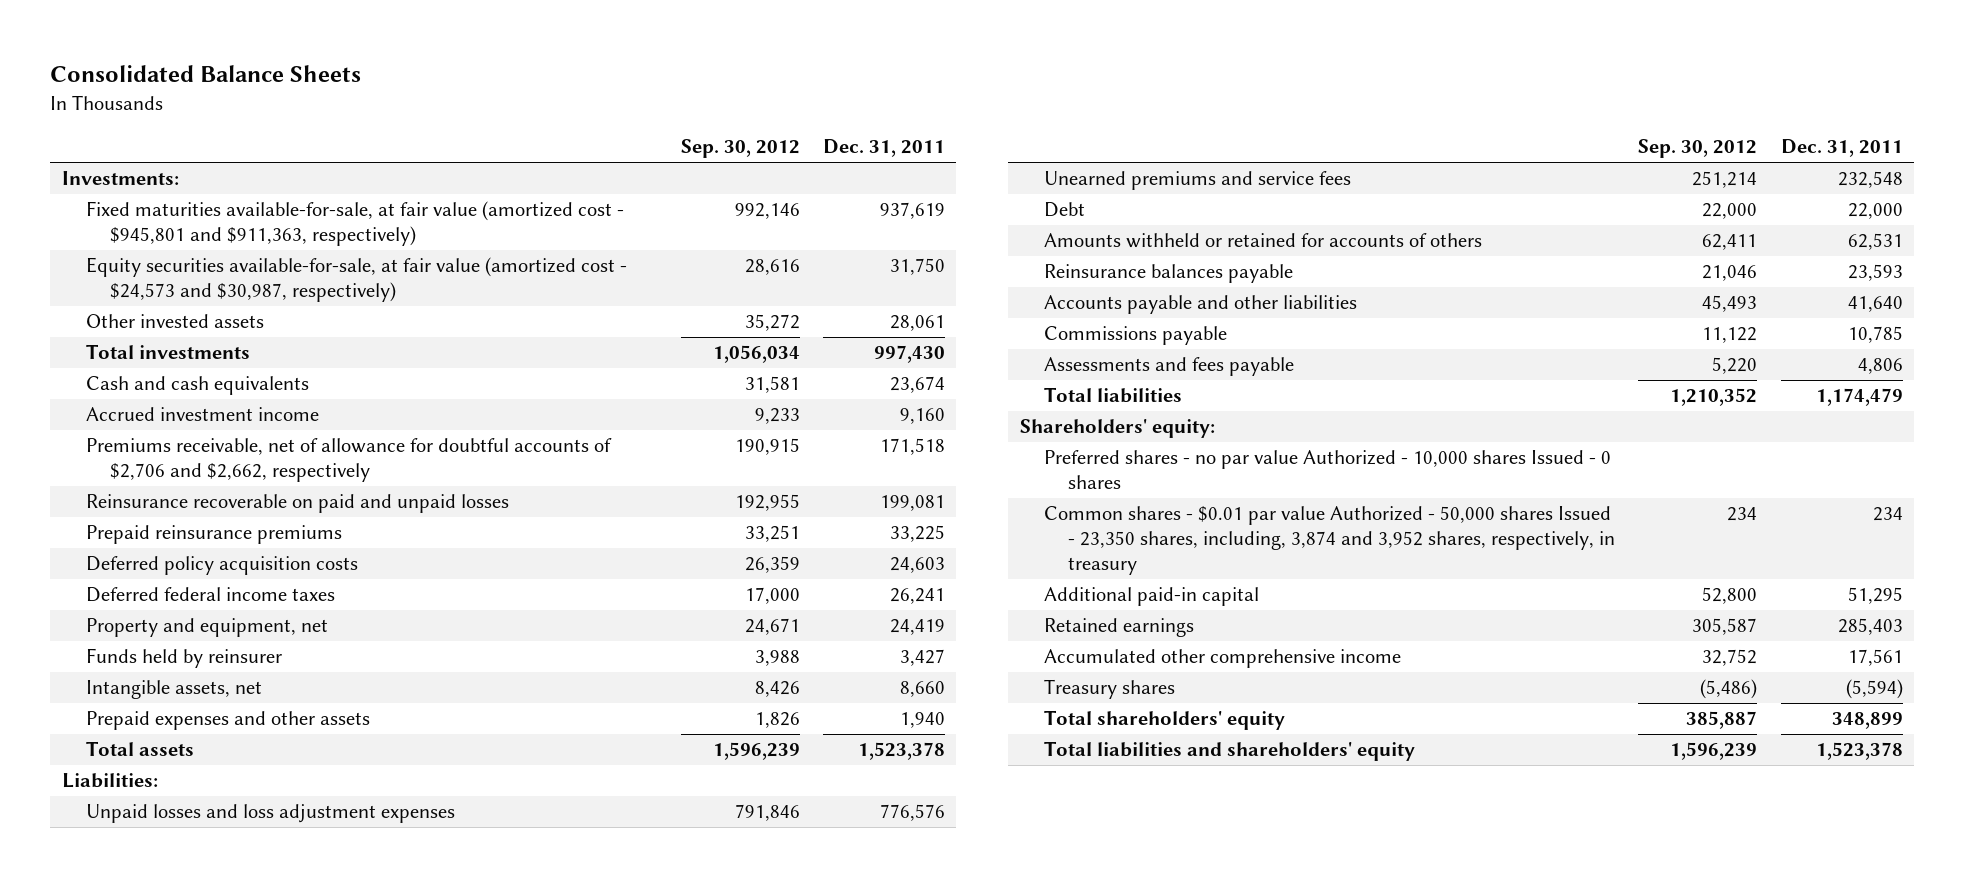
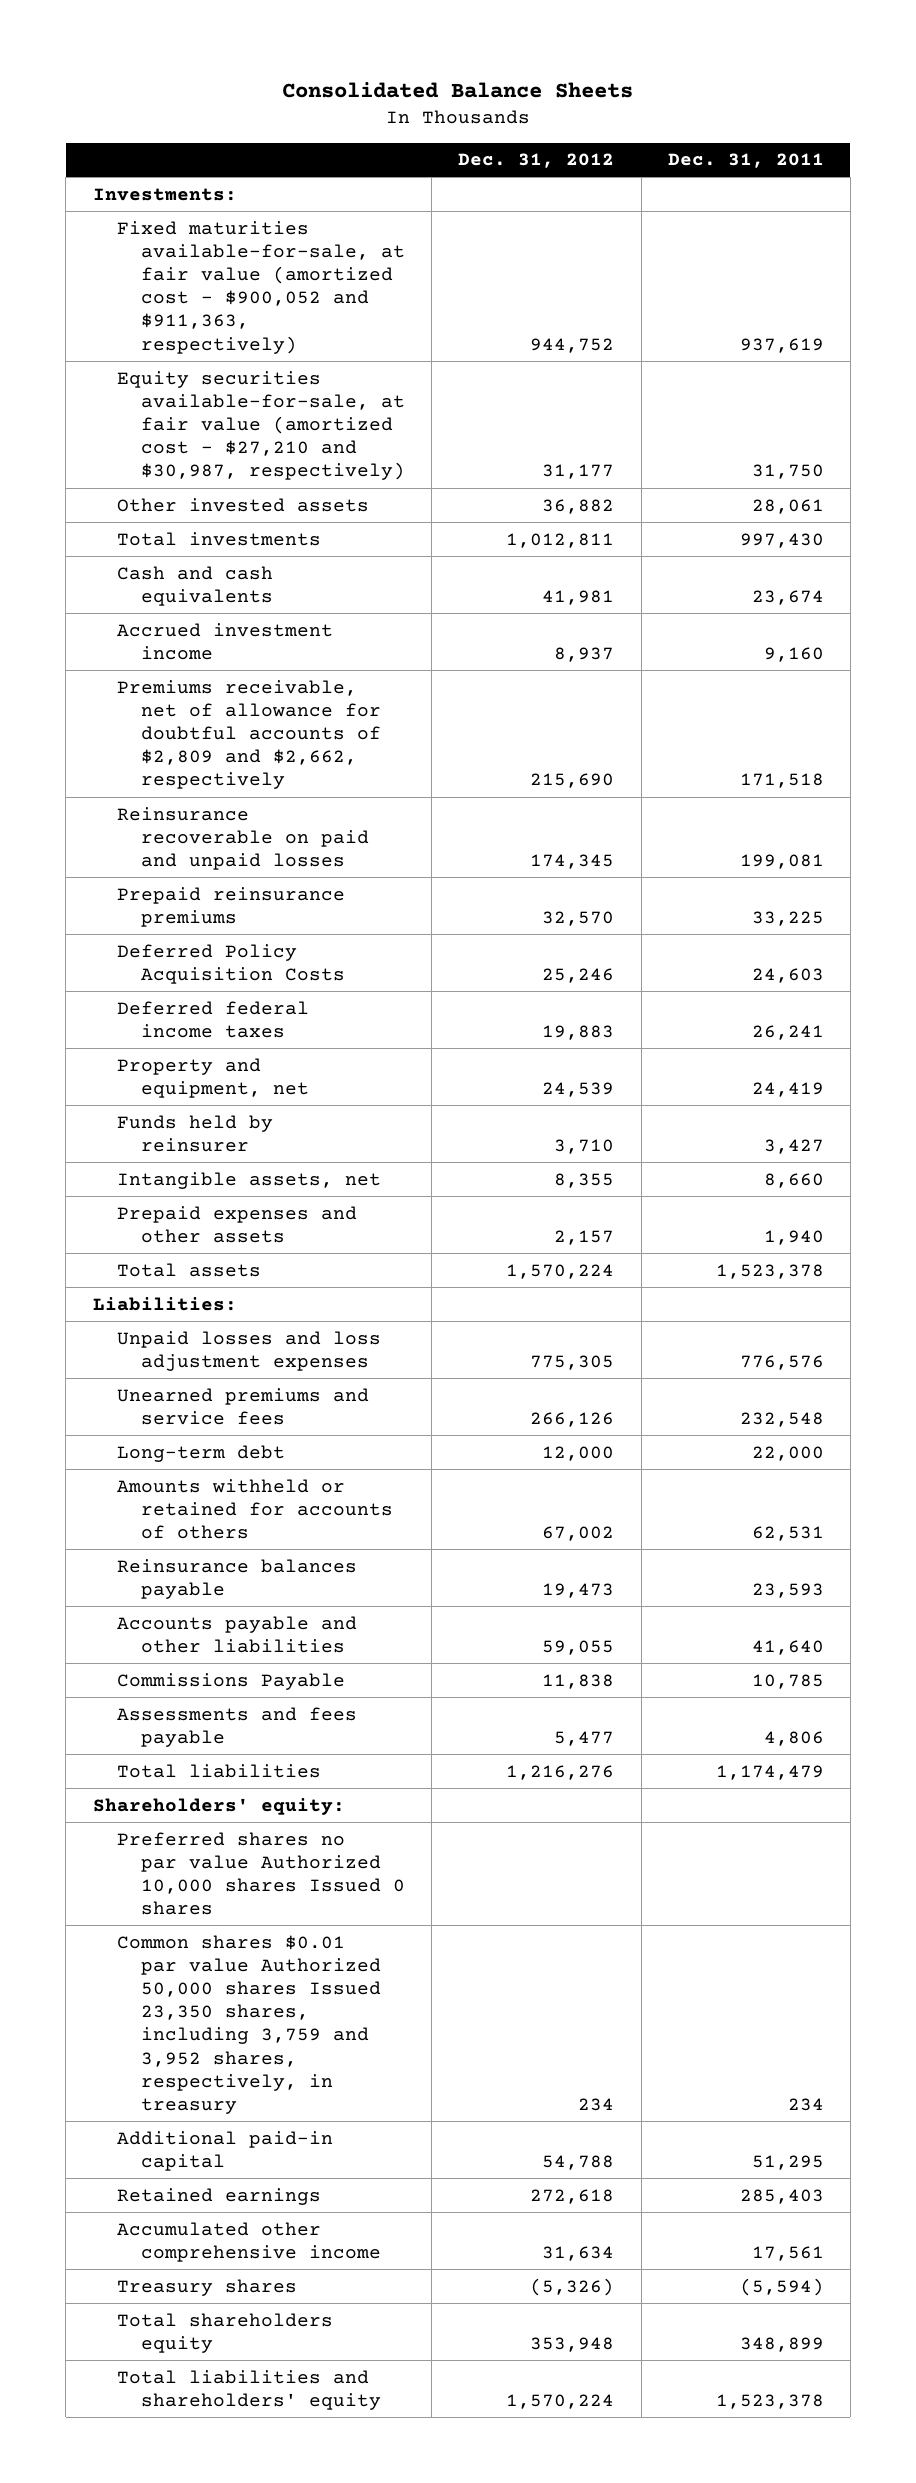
- | Sep. 30, 2012 | Dec. 31, 2011
+ | Dec. 31, 2012 | Dec. 31, 2011
- Fixed maturities available-for-sale, at fair value (amortized cost - $945,801 and $911,363, respectively) | 992,146 | 937,619
- Equity securities available-for-sale, at fair value (amortized cost - $24,573 and $30,987, respectively) | 28,616 | 31,750
+ Fixed maturities available-for-sale, at fair value (amortized cost - $900,052 and $911,363, respectively) | 944,752 | 937,619
+ Equity securities available-for-sale, at fair value (amortized cost - $27,210 and $30,987, respectively) | 31,177 | 31,750
- Premiums receivable, net of allowance for doubtful accounts of $2,706 and $2,662, respectively | 190,915 | 171,518
+ Premiums receivable, net of allowance for doubtful accounts of $2,809 and $2,662, respectively | 215,690 | 171,518
- Deferred policy acquisition costs | 26,359 | 24,603
+ Deferred Policy Acquisition Costs | 25,246 | 24,603
- Debt | 22,000 | 22,000
+ Long-term debt | 12,000 | 22,000
- Commissions payable | 11,122 | 10,785
+ Commissions Payable | 11,838 | 10,785
- Preferred shares - no par value Authorized - 10,000 shares Issued - 0 shares
- Common shares - $0.01 par value Authorized - 50,000 shares Issued - 23,350 shares, including, 3,874 and 3,952 shares, respectively, in treasury | 234 | 234
+ Preferred shares no par value Authorized 10,000 shares Issued 0 shares
+ Common shares $0.01 par value Authorized 50,000 shares Issued 23,350 shares, including 3,759 and 3,952 shares, respectively, in treasury | 234 | 234
- Total shareholders' equity | 385,887 | 348,899
+ Total shareholders equity | 353,948 | 348,899

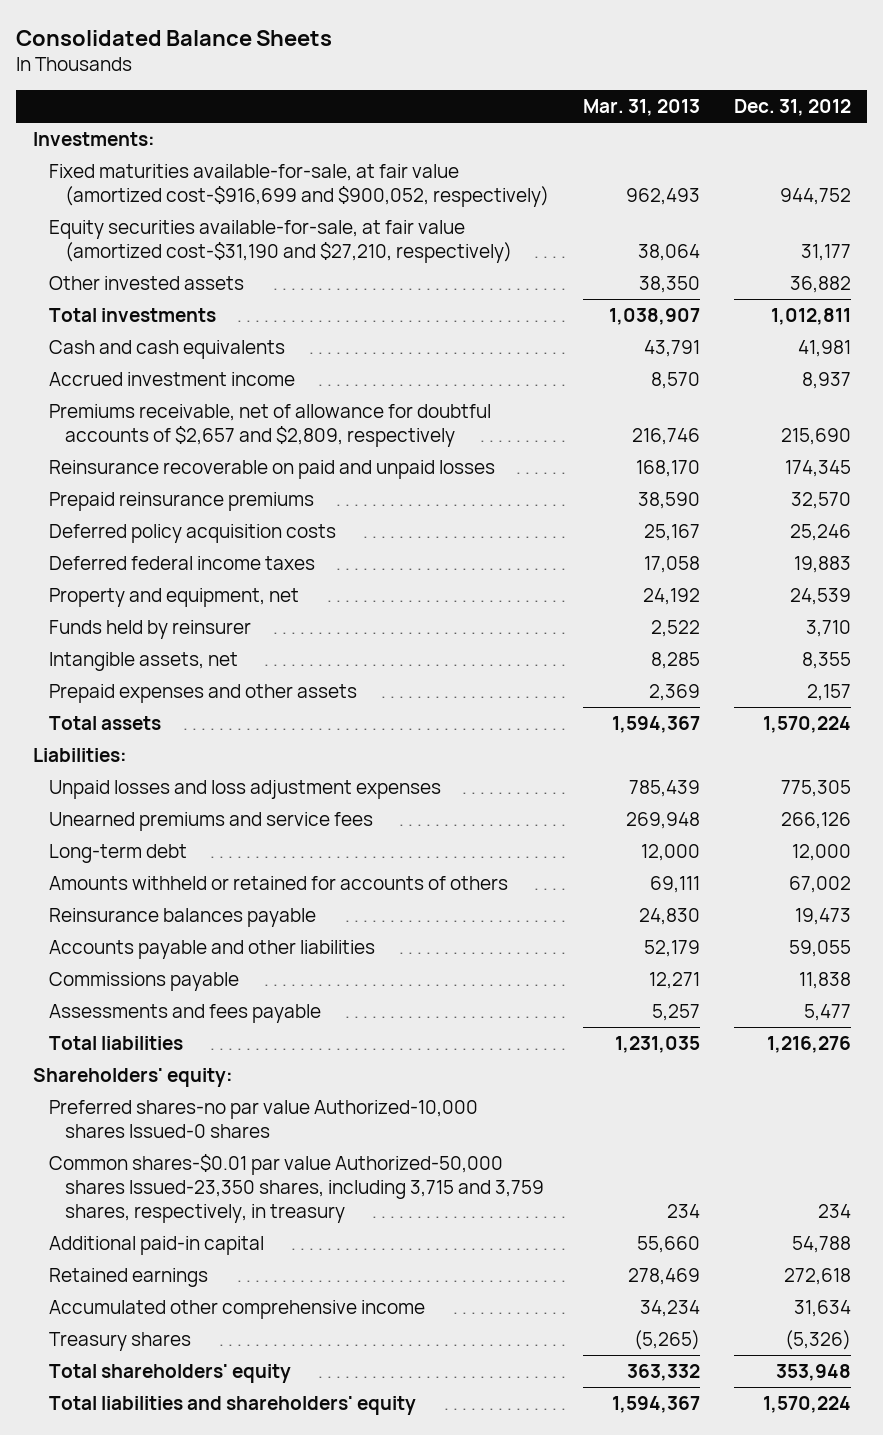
- | Dec. 31, 2012 | Dec. 31, 2011
+ | Mar. 31, 2013 | Dec. 31, 2012
- Fixed maturities available-for-sale, at fair value (amortized cost - $900,052 and $911,363, respectively) | 944,752 | 937,619
- Equity securities available-for-sale, at fair value (amortized cost - $27,210 and $30,987, respectively) | 31,177 | 31,750
+ Fixed maturities available-for-sale, at fair value (amortized cost-$916,699 and $900,052, respectively) | 962,493 | 944,752
+ Equity securities available-for-sale, at fair value (amortized cost-$31,190 and $27,210, respectively) | 38,064 | 31,177
- Premiums receivable, net of allowance for doubtful accounts of $2,809 and $2,662, respectively | 215,690 | 171,518
+ Premiums receivable, net of allowance for doubtful accounts of $2,657 and $2,809, respectively | 216,746 | 215,690
- Deferred Policy Acquisition Costs | 25,246 | 24,603
+ Deferred policy acquisition costs | 25,167 | 25,246
- Commissions Payable | 11,838 | 10,785
+ Commissions payable | 12,271 | 11,838
- Preferred shares no par value Authorized 10,000 shares Issued 0 shares
- Common shares $0.01 par value Authorized 50,000 shares Issued 23,350 shares, including 3,759 and 3,952 shares, respectively, in treasury | 234 | 234
+ Preferred shares-no par value Authorized-10,000 shares Issued-0 shares
+ Common shares-$0.01 par value Authorized-50,000 shares Issued-23,350 shares, including 3,715 and 3,759 shares, respectively, in treasury | 234 | 234
- Total shareholders equity | 353,948 | 348,899
+ Total shareholders' equity | 363,332 | 353,948

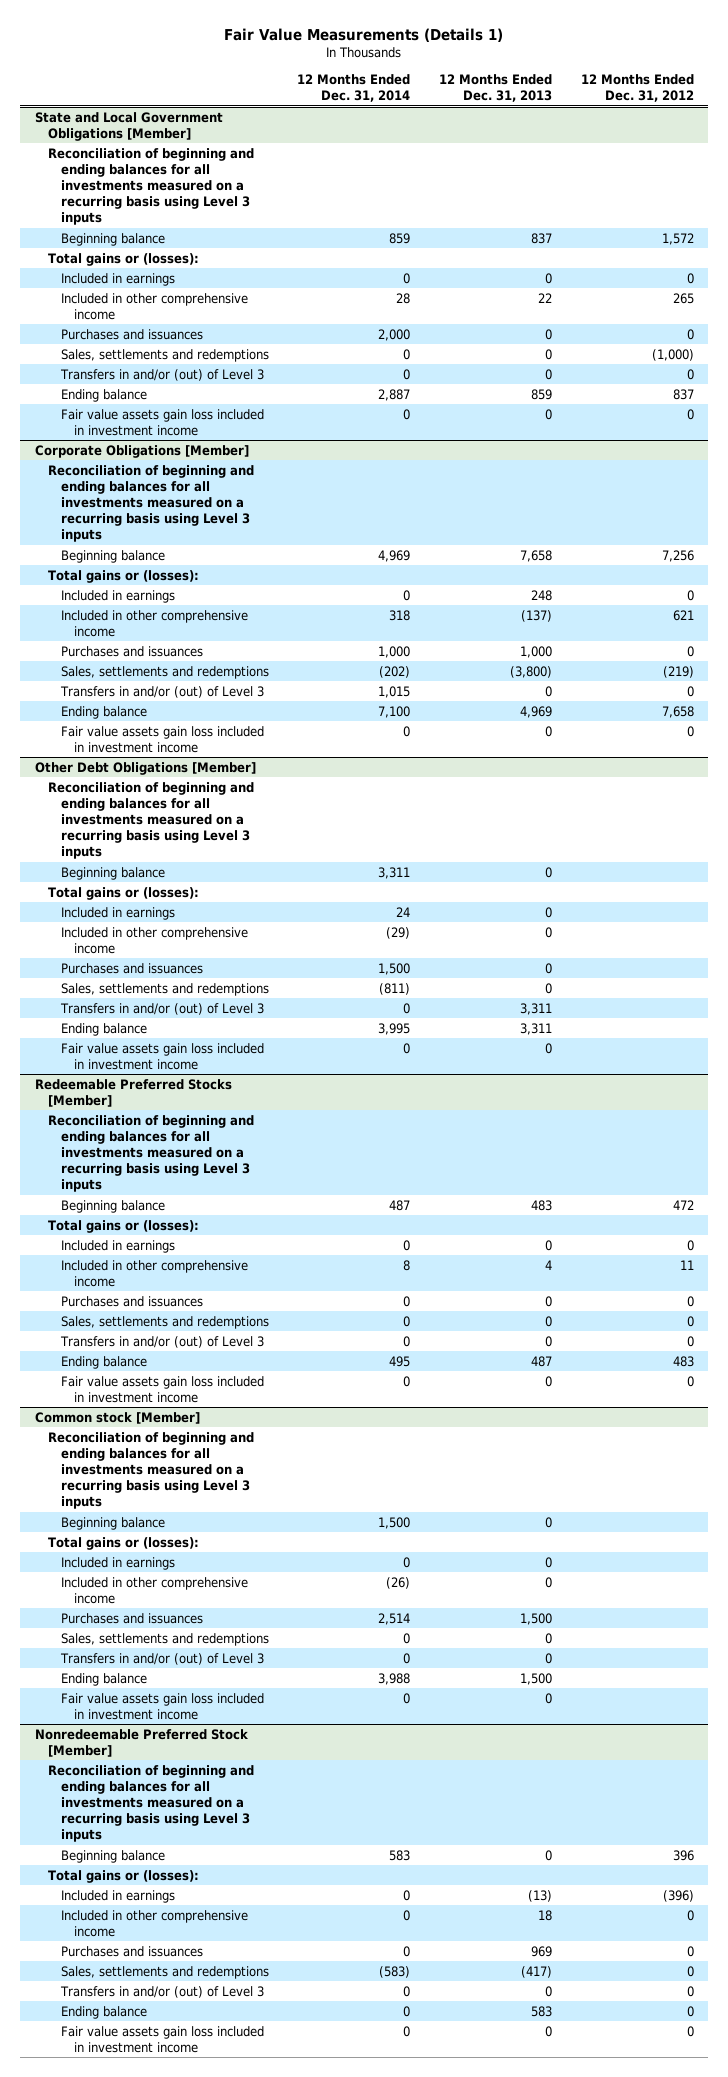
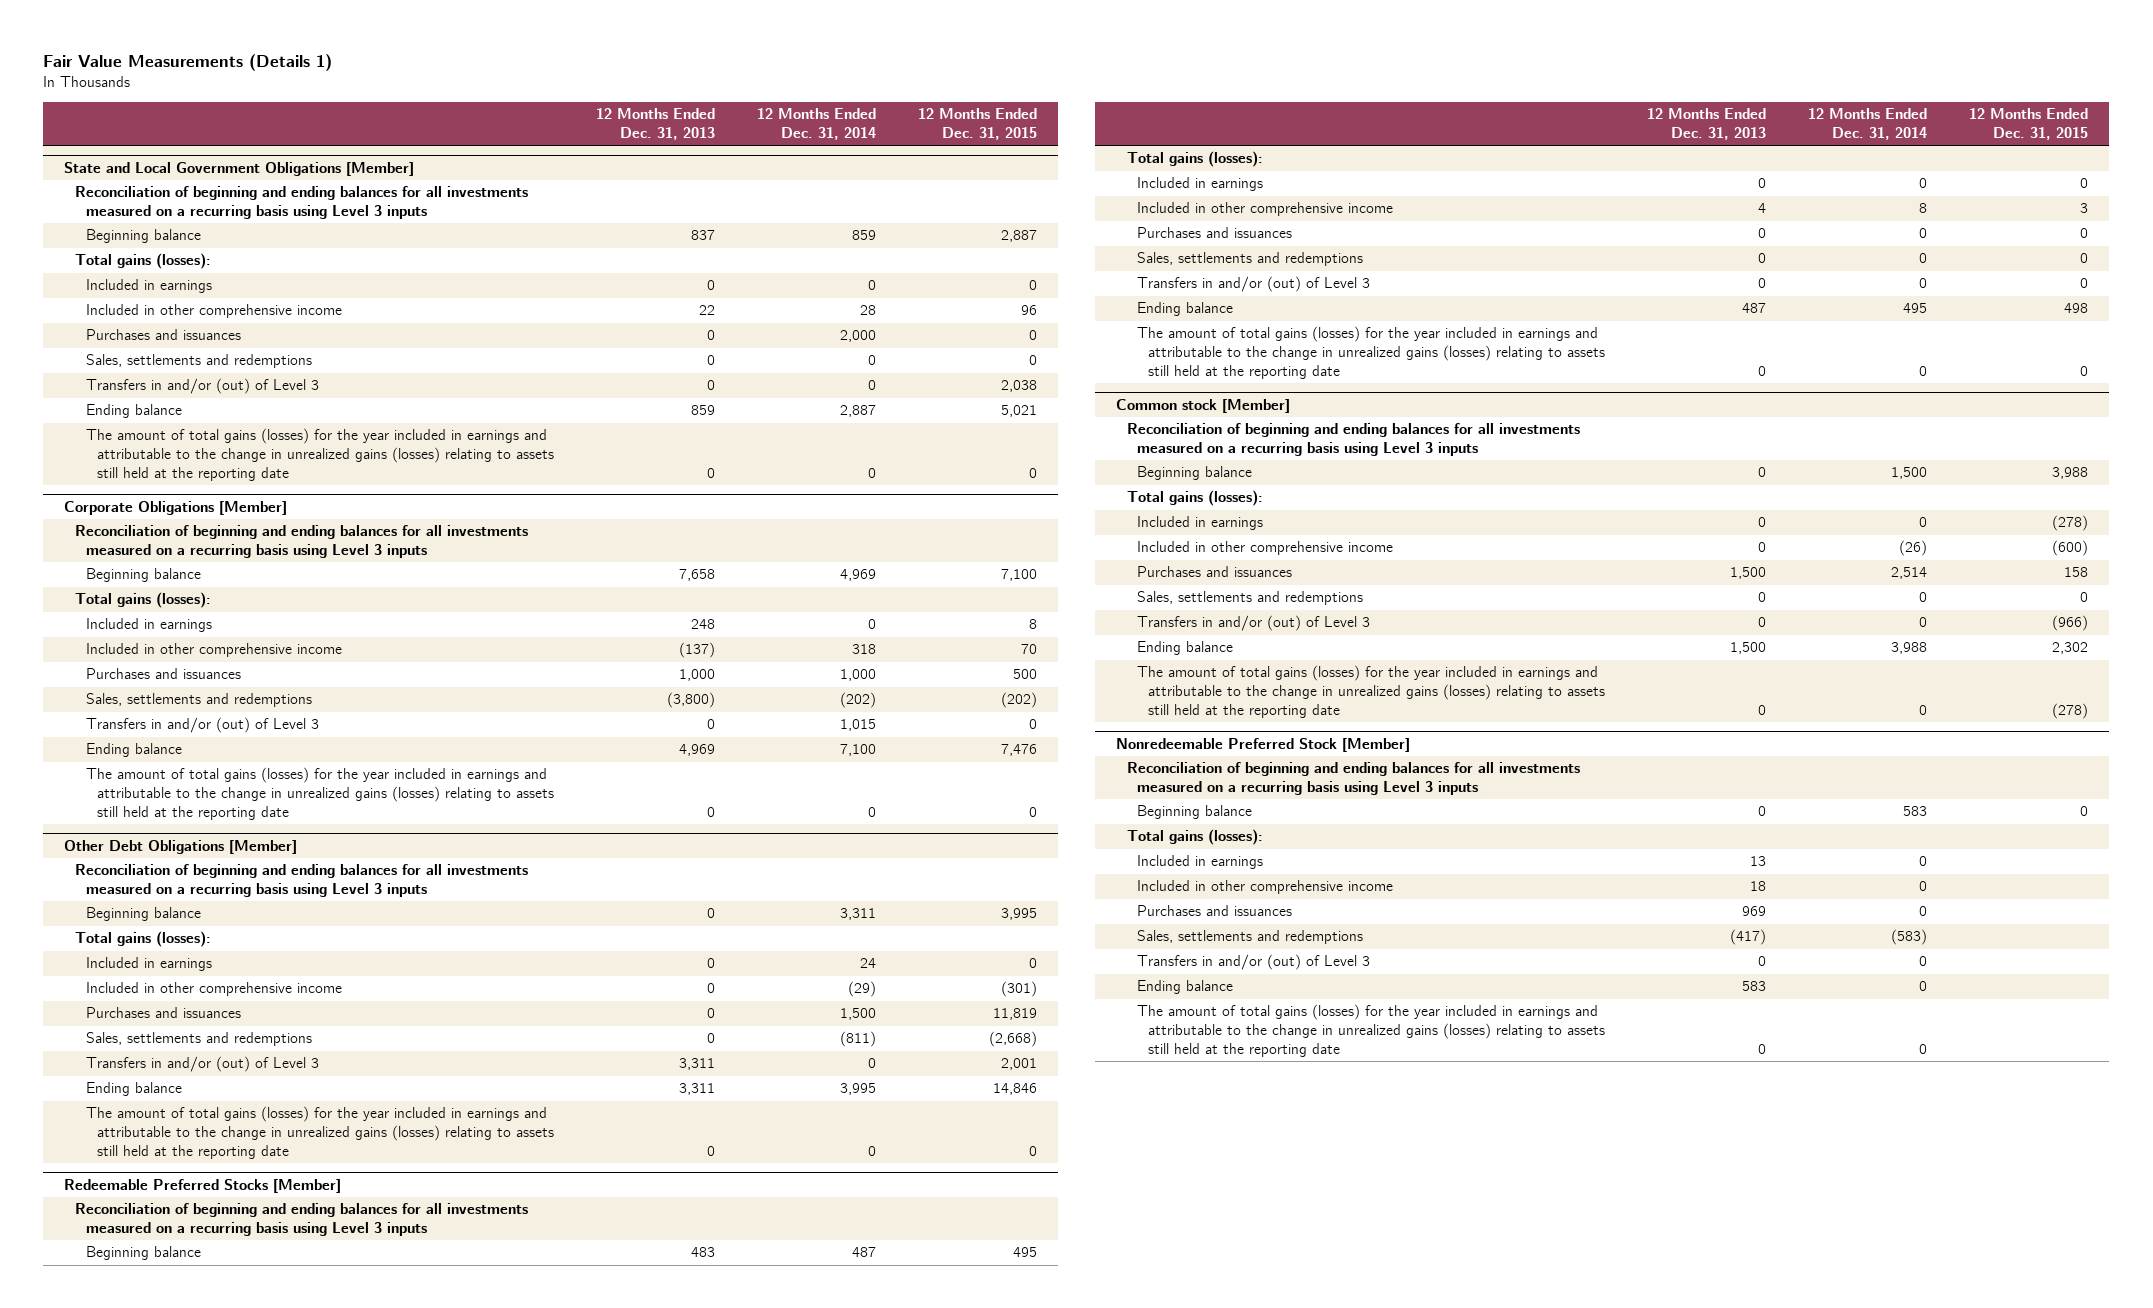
- | 12 Months Ended Dec. 31, 2014 | 12 Months Ended Dec. 31, 2013 | 12 Months Ended Dec. 31, 2012
+ | 12 Months Ended Dec. 31, 2013 | 12 Months Ended Dec. 31, 2014 | 12 Months Ended Dec. 31, 2015
@ State and Local Government Obligations [Member]
- Total gains or (losses):
+ Total gains (losses):
- Fair value assets gain loss included in investment income | 0 | 0 | 0
+ The amount of total gains (losses) for the year included in earnings and attributable to the change in unrealized gains (losses) relating to assets still held at the reporting date | 0 | 0 | 0
@ Corporate Obligations [Member]
- Total gains or (losses):
+ Total gains (losses):
- Fair value assets gain loss included in investment income | 0 | 0 | 0
+ The amount of total gains (losses) for the year included in earnings and attributable to the change in unrealized gains (losses) relating to assets still held at the reporting date | 0 | 0 | 0
@ Other Debt Obligations [Member]
- Total gains or (losses):
+ Total gains (losses):
- Fair value assets gain loss included in investment income | 0 | 0 |
+ The amount of total gains (losses) for the year included in earnings and attributable to the change in unrealized gains (losses) relating to assets still held at the reporting date | 0 | 0 | 0
@ Redeemable Preferred Stocks [Member]
- Total gains or (losses):
+ Total gains (losses):
- Fair value assets gain loss included in investment income | 0 | 0 | 0
+ The amount of total gains (losses) for the year included in earnings and attributable to the change in unrealized gains (losses) relating to assets still held at the reporting date | 0 | 0 | 0
@ Common stock [Member]
- Total gains or (losses):
+ Total gains (losses):
- Fair value assets gain loss included in investment income | 0 | 0 |
+ The amount of total gains (losses) for the year included in earnings and attributable to the change in unrealized gains (losses) relating to assets still held at the reporting date | 0 | 0 | (278)
@ Nonredeemable Preferred Stock [Member]
- Total gains or (losses):
- Included in earnings | 0 | (13) | (396)
+ Total gains (losses):
+ Included in earnings | 13 | 0 |
- Fair value assets gain loss included in investment income | 0 | 0 | 0
+ The amount of total gains (losses) for the year included in earnings and attributable to the change in unrealized gains (losses) relating to assets still held at the reporting date | 0 | 0 |

